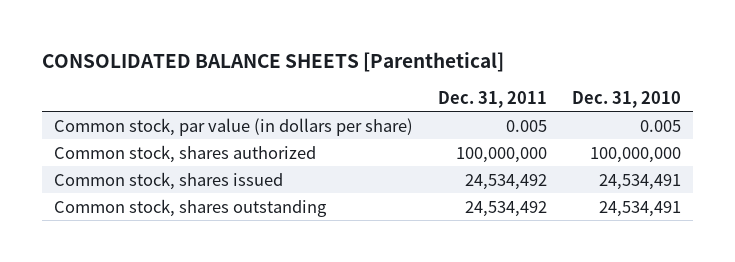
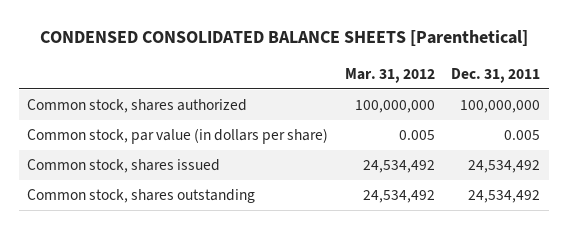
- CONSOLIDATED BALANCE SHEETS [Parenthetical]
+ CONDENSED CONSOLIDATED BALANCE SHEETS [Parenthetical]
- | Dec. 31, 2011 | Dec. 31, 2010
+ | Mar. 31, 2012 | Dec. 31, 2011
moved down: Common stock, par value (in dollars per share) | 0.005 | 0.005

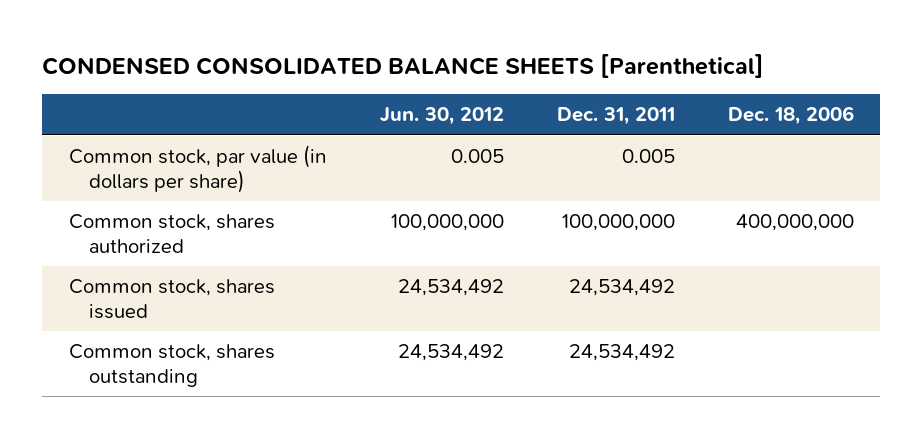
- | Mar. 31, 2012 | Dec. 31, 2011
+ | Jun. 30, 2012 | Dec. 31, 2011 | Dec. 18, 2006
moved down: Common stock, shares authorized | 100,000,000 | 100,000,000 | 400,000,000

